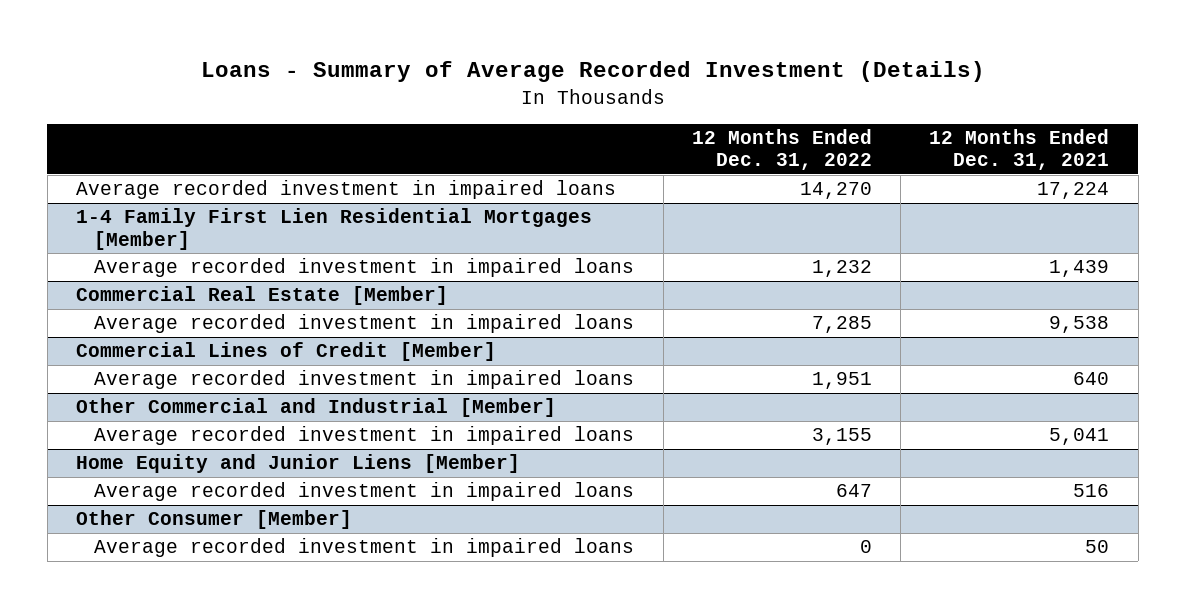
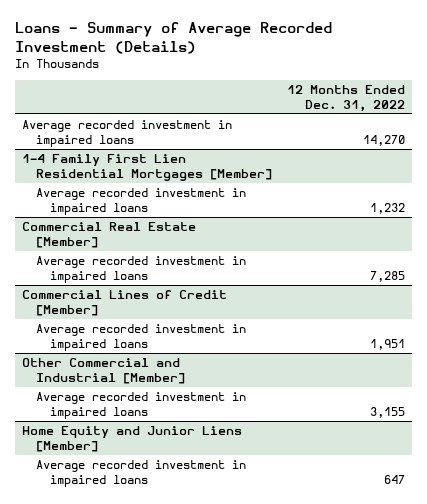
- | 12 Months Ended Dec. 31, 2022 | 12 Months Ended Dec. 31, 2021
+ | 12 Months Ended Dec. 31, 2022
- Other Consumer [Member]
- Average recorded investment in impaired loans | 0 | 50

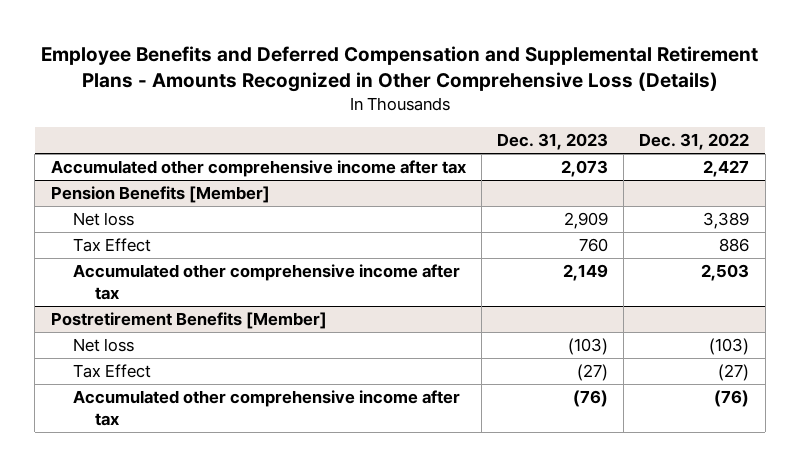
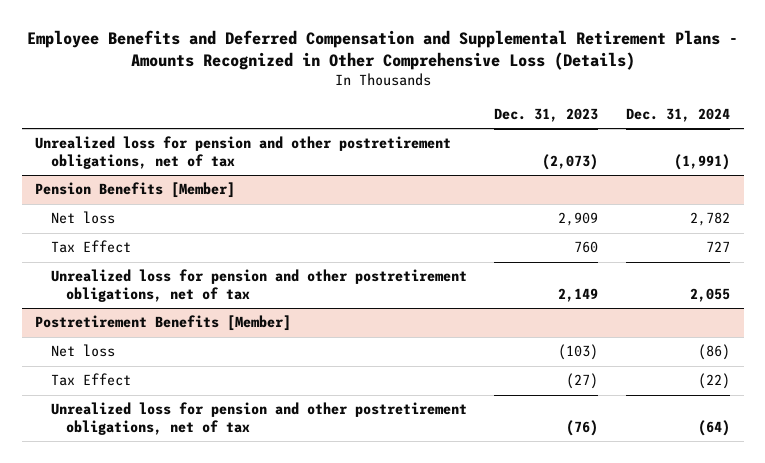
- | Dec. 31, 2023 | Dec. 31, 2022
+ | Dec. 31, 2023 | Dec. 31, 2024
- Accumulated other comprehensive income after tax | 2,073 | 2,427
+ Unrealized loss for pension and other postretirement obligations, net of tax | (2,073) | (1,991)
@ Pension Benefits [Member]
- Accumulated other comprehensive income after tax | 2,149 | 2,503
+ Unrealized loss for pension and other postretirement obligations, net of tax | 2,149 | 2,055
@ Postretirement Benefits [Member]
- Accumulated other comprehensive income after tax | (76) | (76)
+ Unrealized loss for pension and other postretirement obligations, net of tax | (76) | (64)

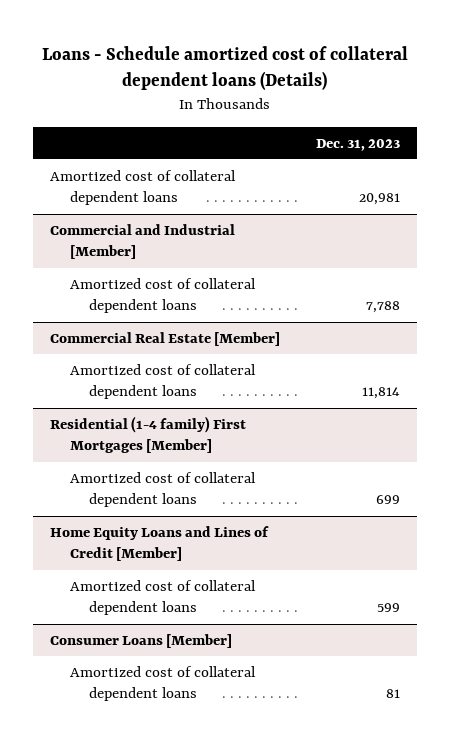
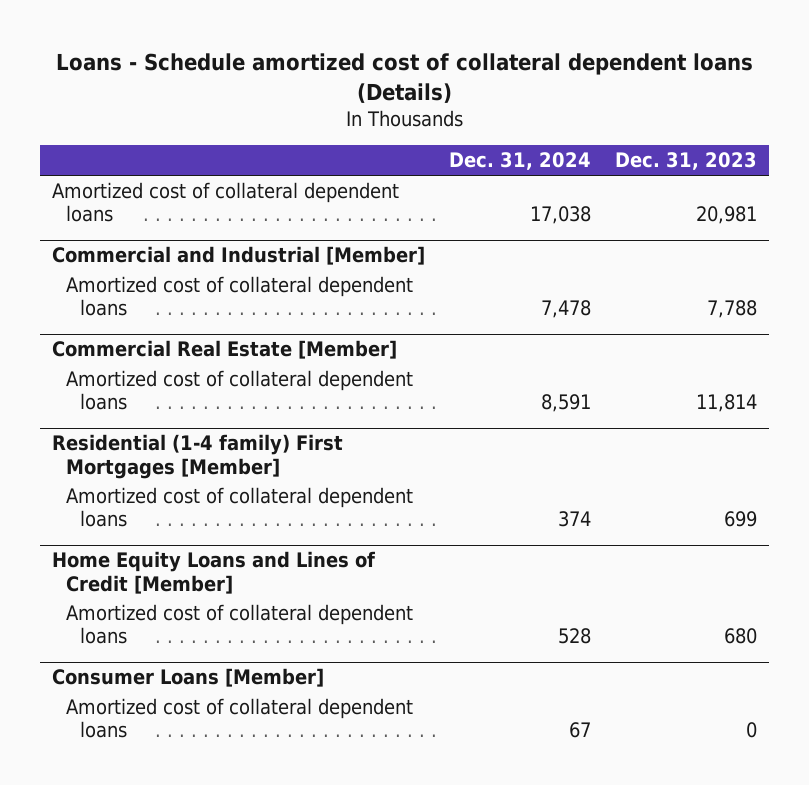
- | Dec. 31, 2023
+ | Dec. 31, 2024 | Dec. 31, 2023
@ Home Equity Loans and Lines of Credit [Member]
- Amortized cost of collateral dependent loans | 599
+ Amortized cost of collateral dependent loans | 528 | 680
@ Consumer Loans [Member]
- Amortized cost of collateral dependent loans | 81
+ Amortized cost of collateral dependent loans | 67 | 0

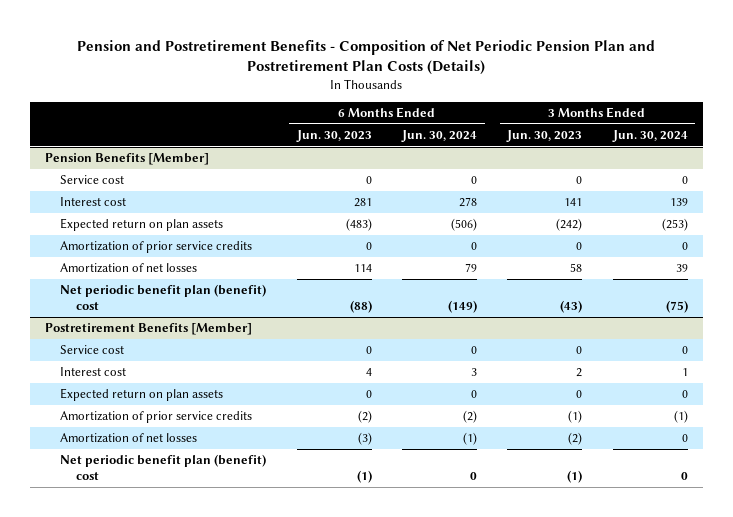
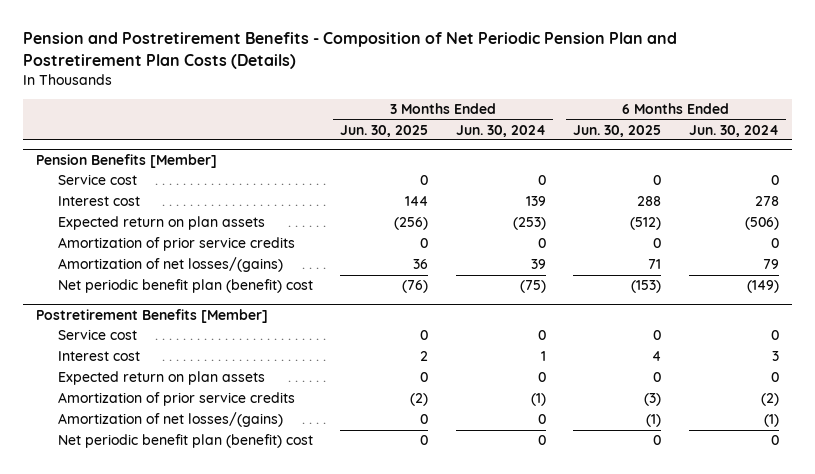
- | 6 Months Ended Jun. 30, 2023 | 6 Months Ended Jun. 30, 2024 | 3 Months Ended Jun. 30, 2023 | 3 Months Ended Jun. 30, 2024
+ | 3 Months Ended Jun. 30, 2025 | 3 Months Ended Jun. 30, 2024 | 6 Months Ended Jun. 30, 2025 | 6 Months Ended Jun. 30, 2024
@ Pension Benefits [Member]
- Amortization of net losses | 114 | 79 | 58 | 39
+ Amortization of net losses/(gains) | 36 | 39 | 71 | 79
@ Postretirement Benefits [Member]
- Amortization of net losses | (3) | (1) | (2) | 0
+ Amortization of net losses/(gains) | 0 | 0 | (1) | (1)

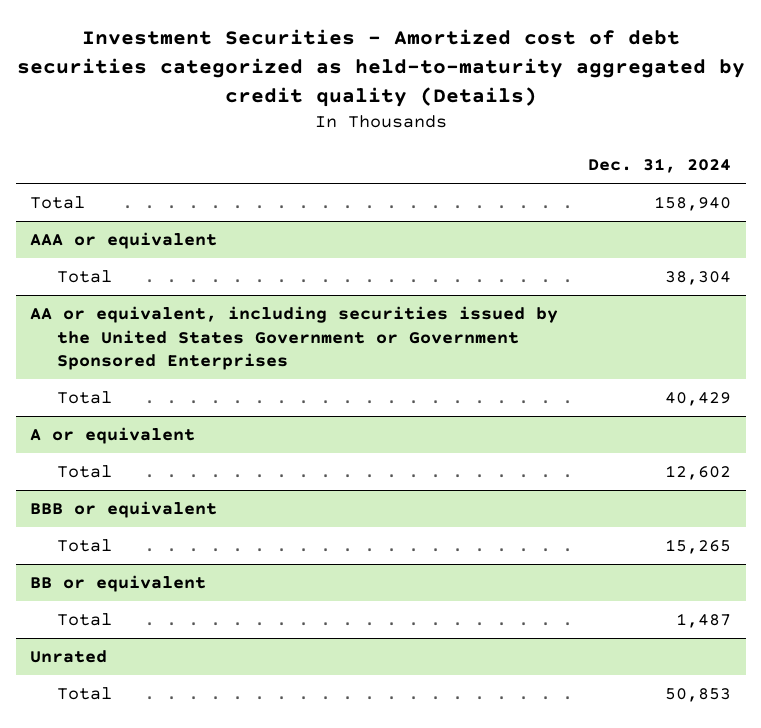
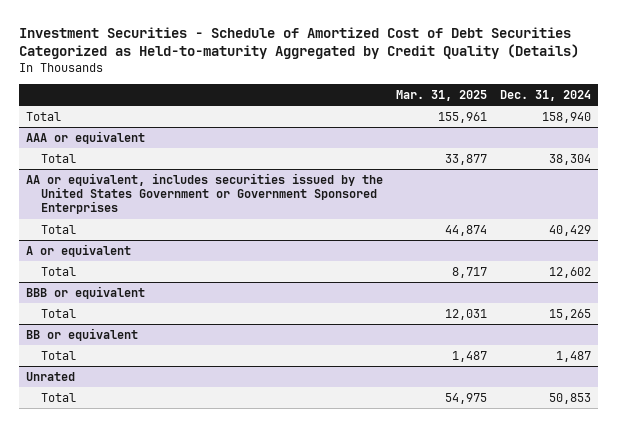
- Investment Securities - Amortized cost of debt securities categorized as held-to-maturity aggregated by credit quality (Details)
+ Investment Securities - Schedule of Amortized Cost of Debt Securities Categorized as Held-to-maturity Aggregated by Credit Quality (Details)
- | Dec. 31, 2024
+ | Mar. 31, 2025 | Dec. 31, 2024
- AA or equivalent, including securities issued by the United States Government or Government Sponsored Enterprises
+ AA or equivalent, includes securities issued by the United States Government or Government Sponsored Enterprises

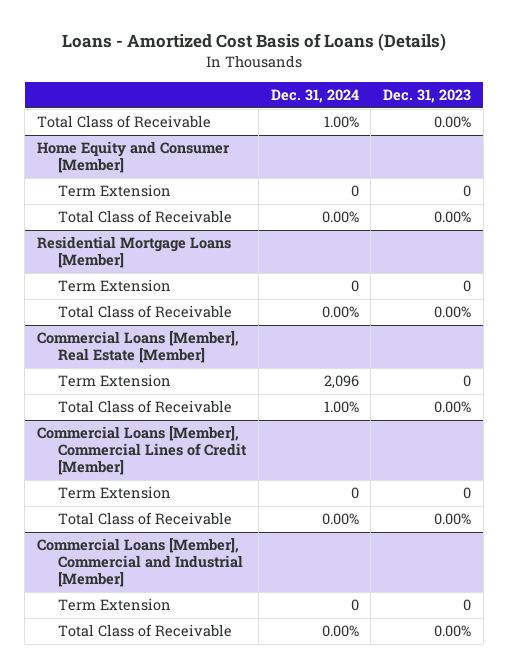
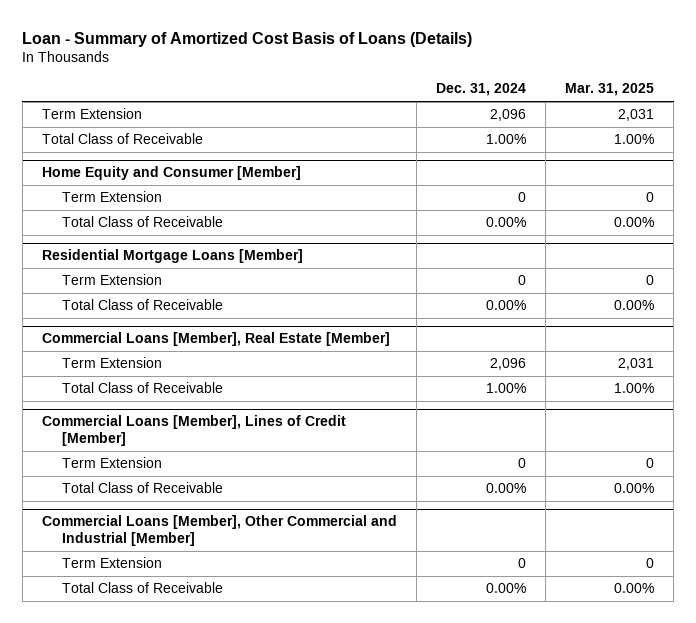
- Loans - Amortized Cost Basis of Loans (Details)
+ Loan - Summary of Amortized Cost Basis of Loans (Details)
- | Dec. 31, 2024 | Dec. 31, 2023
+ | Dec. 31, 2024 | Mar. 31, 2025
+ Term Extension | 2,096 | 2,031
- Commercial Loans [Member], Commercial Lines of Credit [Member]
+ Commercial Loans [Member], Lines of Credit [Member]
- Commercial Loans [Member], Commercial and Industrial [Member]
+ Commercial Loans [Member], Other Commercial and Industrial [Member]

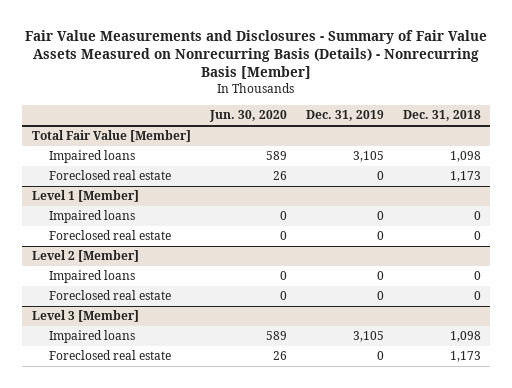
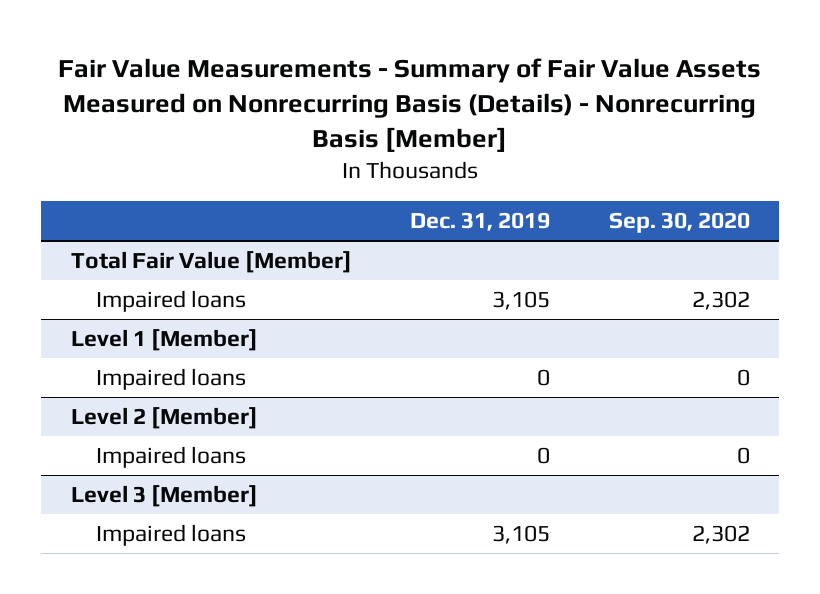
- Fair Value Measurements and Disclosures - Summary of Fair Value Assets Measured on Nonrecurring Basis (Details) - Nonrecurring Basis [Member]
+ Fair Value Measurements - Summary of Fair Value Assets Measured on Nonrecurring Basis (Details) - Nonrecurring Basis [Member]
- | Jun. 30, 2020 | Dec. 31, 2019 | Dec. 31, 2018
+ | Dec. 31, 2019 | Sep. 30, 2020
@ Total Fair Value [Member]
- Foreclosed real estate | 26 | 0 | 1,173
@ Level 1 [Member]
- Foreclosed real estate | 0 | 0 | 0
@ Level 2 [Member]
- Foreclosed real estate | 0 | 0 | 0
@ Level 3 [Member]
- Foreclosed real estate | 26 | 0 | 1,173

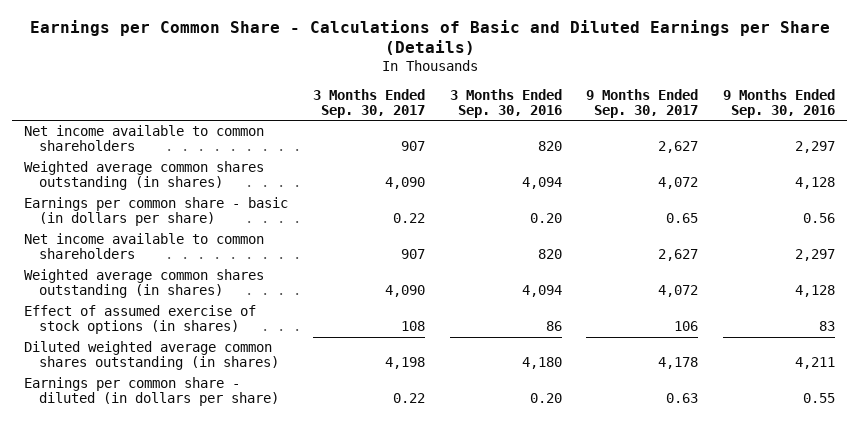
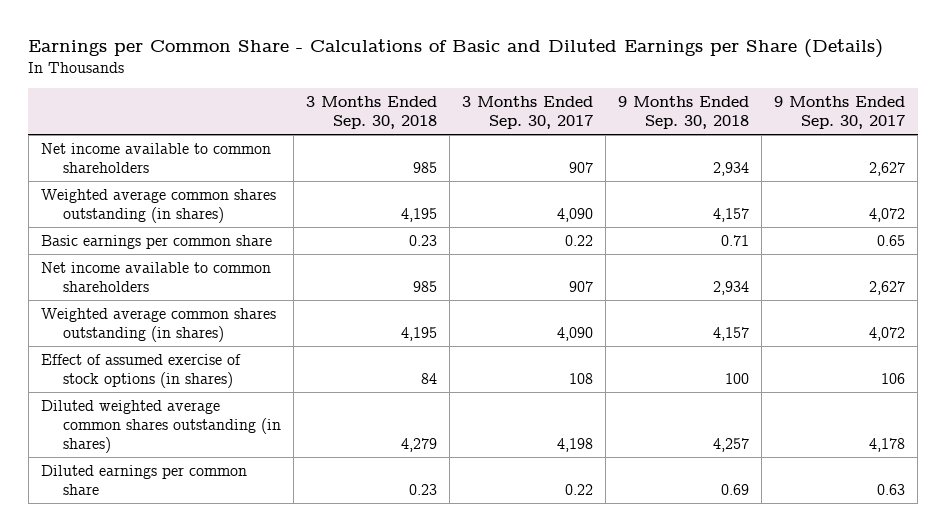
- | 3 Months Ended Sep. 30, 2017 | 3 Months Ended Sep. 30, 2016 | 9 Months Ended Sep. 30, 2017 | 9 Months Ended Sep. 30, 2016
+ | 3 Months Ended Sep. 30, 2018 | 3 Months Ended Sep. 30, 2017 | 9 Months Ended Sep. 30, 2018 | 9 Months Ended Sep. 30, 2017
- Earnings per common share - basic (in dollars per share) | 0.22 | 0.20 | 0.65 | 0.56
+ Basic earnings per common share | 0.23 | 0.22 | 0.71 | 0.65
- Earnings per common share - diluted (in dollars per share) | 0.22 | 0.20 | 0.63 | 0.55
+ Diluted earnings per common share | 0.23 | 0.22 | 0.69 | 0.63

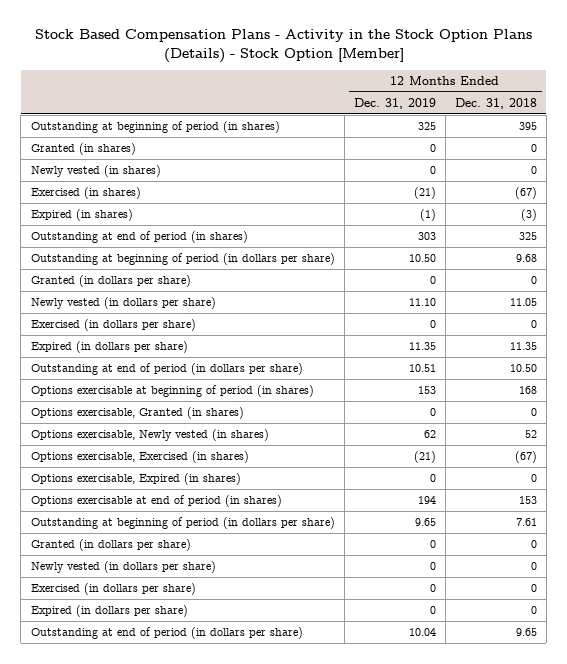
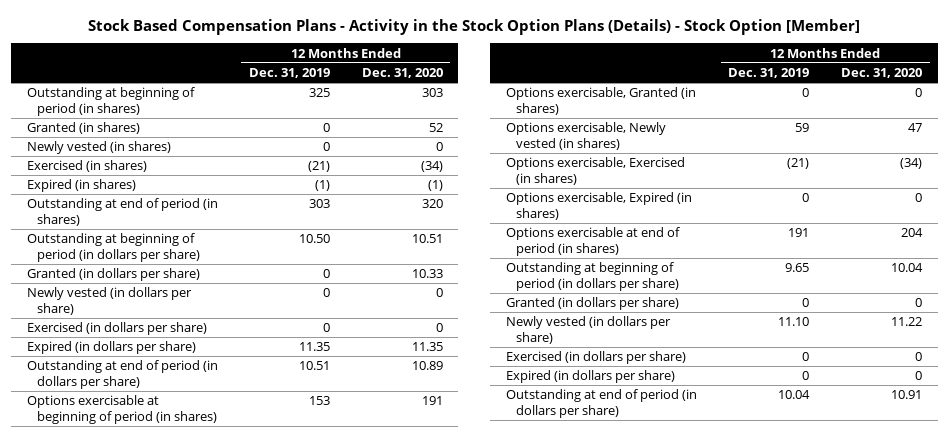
- | 12 Months Ended Dec. 31, 2019 | 12 Months Ended Dec. 31, 2018
+ | 12 Months Ended Dec. 31, 2019 | 12 Months Ended Dec. 31, 2020
moved up: Newly vested (in dollars per share) | 0 | 0
- Options exercisable, Newly vested (in shares) | 62 | 52
+ Options exercisable, Newly vested (in shares) | 59 | 47
- Options exercisable at end of period (in shares) | 194 | 153
+ Options exercisable at end of period (in shares) | 191 | 204
moved down: Newly vested (in dollars per share) | 11.10 | 11.22

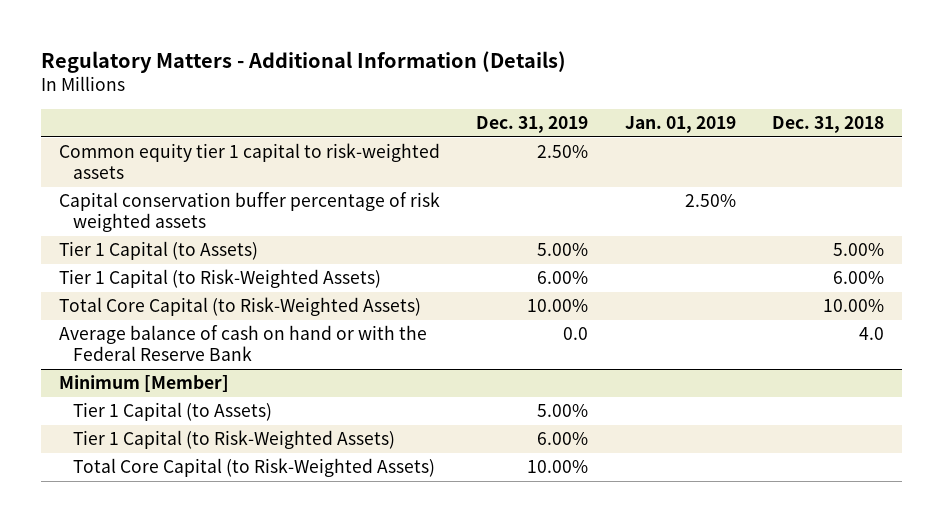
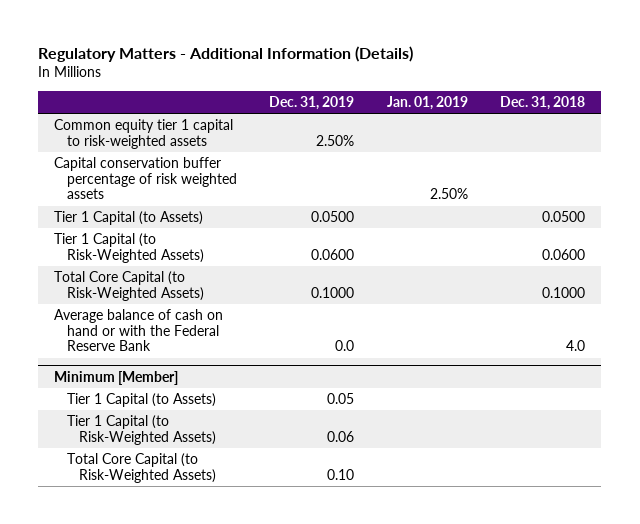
- Tier 1 Capital (to Assets) | 5.00% | | 5.00%
- Tier 1 Capital (to Risk-Weighted Assets) | 6.00% | | 6.00%
- Total Core Capital (to Risk-Weighted Assets) | 10.00% | | 10.00%
+ Tier 1 Capital (to Assets) | 0.0500 | | 0.0500
+ Tier 1 Capital (to Risk-Weighted Assets) | 0.0600 | | 0.0600
+ Total Core Capital (to Risk-Weighted Assets) | 0.1000 | | 0.1000
@ Minimum [Member]
- Tier 1 Capital (to Assets) | 5.00% | |
- Tier 1 Capital (to Risk-Weighted Assets) | 6.00% | |
- Total Core Capital (to Risk-Weighted Assets) | 10.00% | |
+ Tier 1 Capital (to Assets) | 0.05 | |
+ Tier 1 Capital (to Risk-Weighted Assets) | 0.06 | |
+ Total Core Capital (to Risk-Weighted Assets) | 0.10 | |

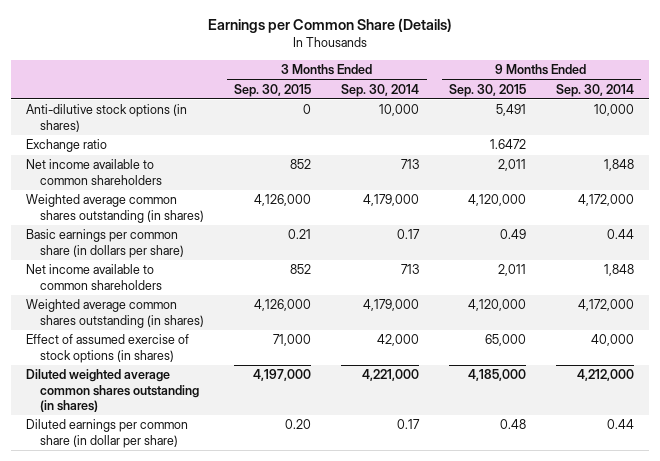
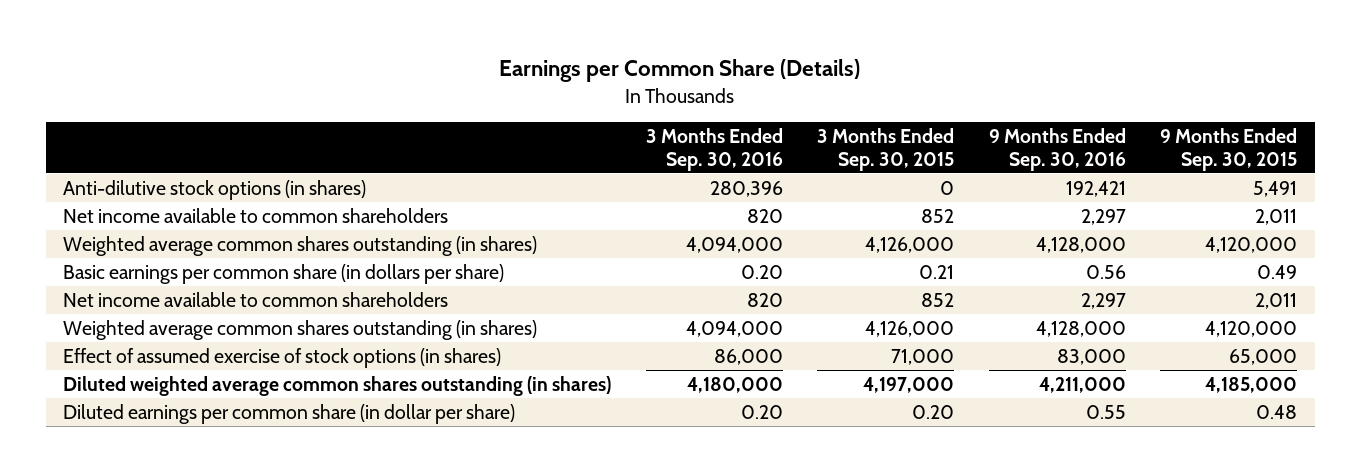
- | 3 Months Ended Sep. 30, 2015 | 3 Months Ended Sep. 30, 2014 | 9 Months Ended Sep. 30, 2015 | 9 Months Ended Sep. 30, 2014
+ | 3 Months Ended Sep. 30, 2016 | 3 Months Ended Sep. 30, 2015 | 9 Months Ended Sep. 30, 2016 | 9 Months Ended Sep. 30, 2015
- Exchange ratio | | | 1.6472 |

